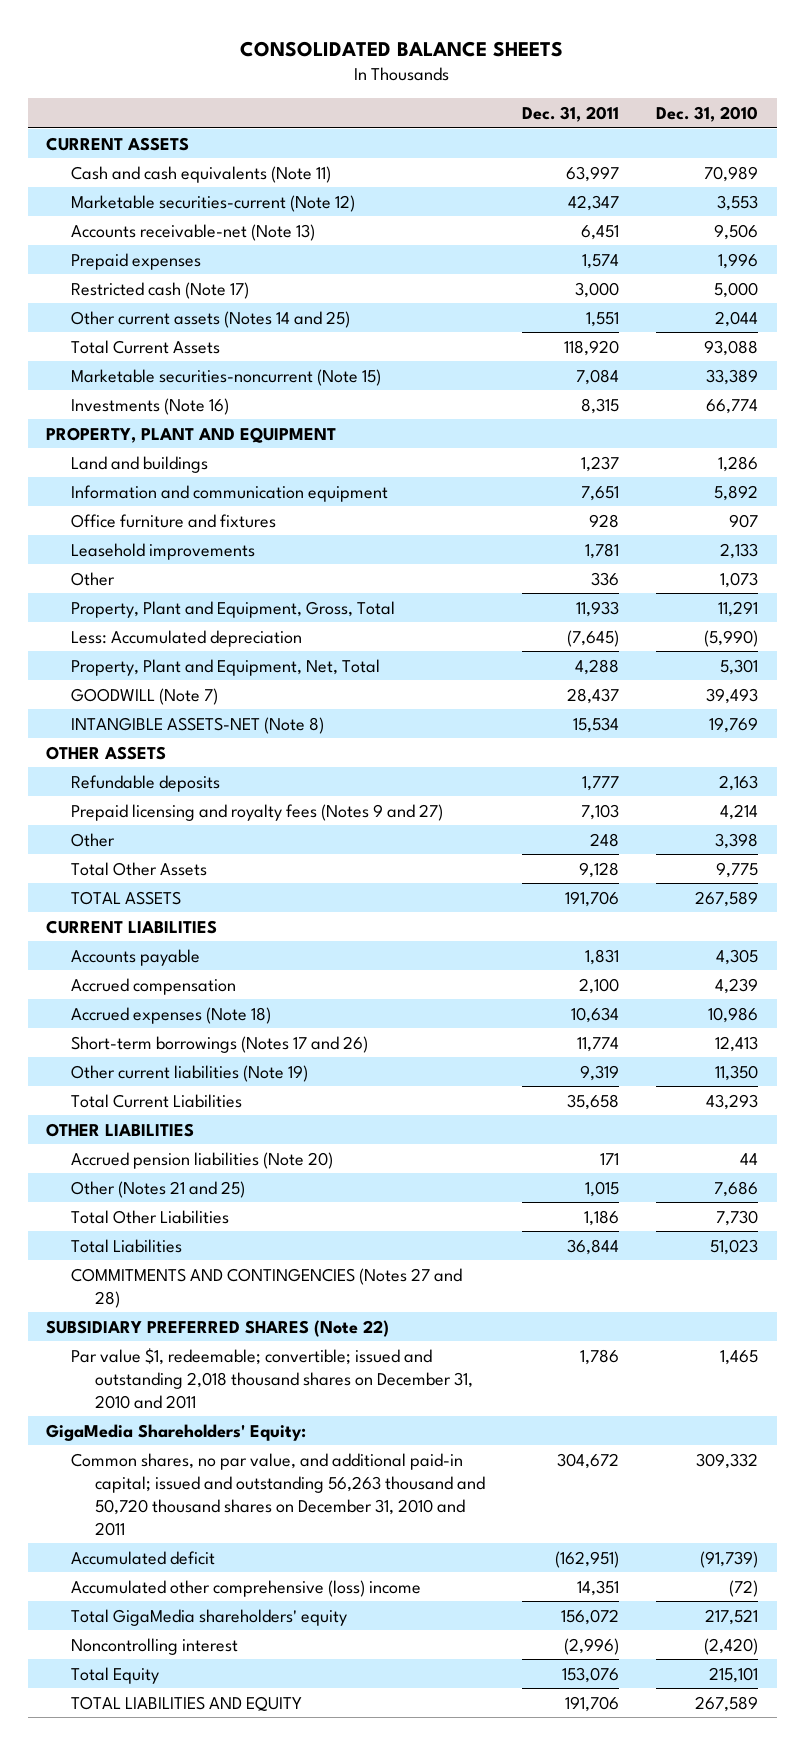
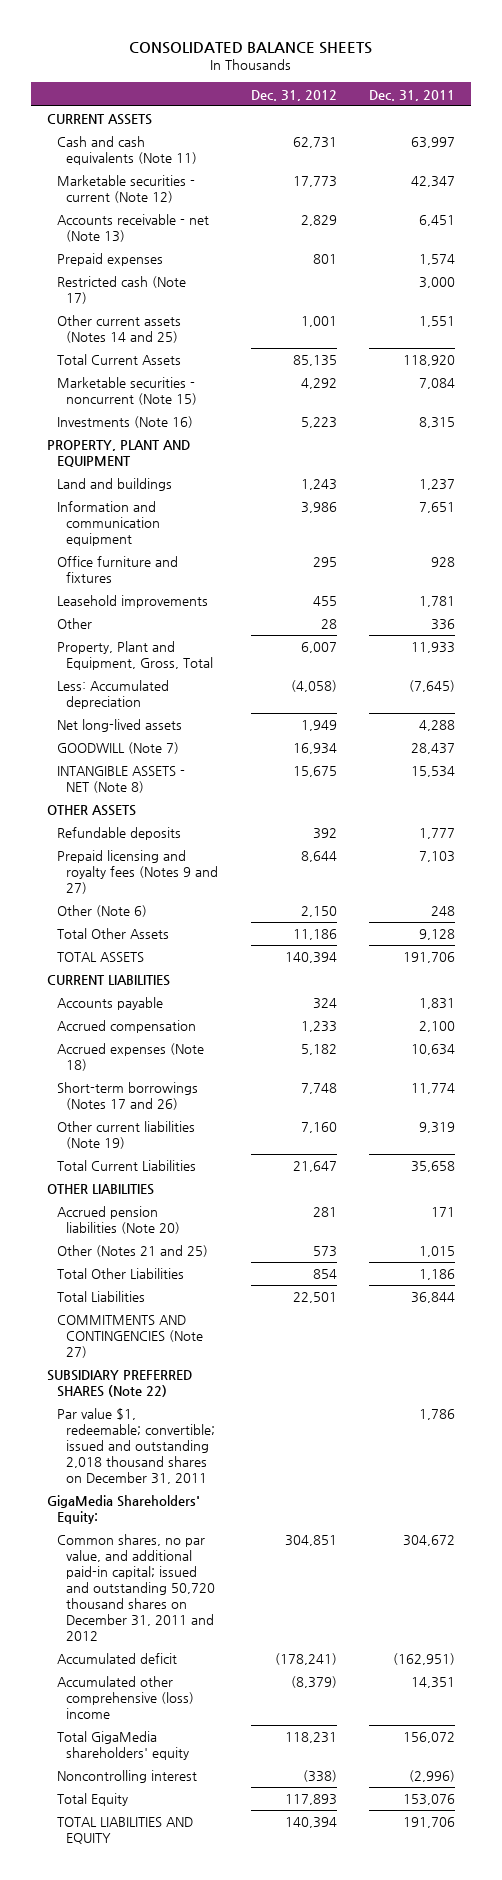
- | Dec. 31, 2011 | Dec. 31, 2010
+ | Dec. 31, 2012 | Dec. 31, 2011
- Marketable securities-current (Note 12) | 42,347 | 3,553
- Accounts receivable-net (Note 13) | 6,451 | 9,506
+ Marketable securities - current (Note 12) | 17,773 | 42,347
+ Accounts receivable - net (Note 13) | 2,829 | 6,451
- Marketable securities-noncurrent (Note 15) | 7,084 | 33,389
+ Marketable securities - noncurrent (Note 15) | 4,292 | 7,084
- Property, Plant and Equipment, Net, Total | 4,288 | 5,301
+ Net long-lived assets | 1,949 | 4,288
- INTANGIBLE ASSETS-NET (Note 8) | 15,534 | 19,769
+ INTANGIBLE ASSETS - NET (Note 8) | 15,675 | 15,534
- Other | 248 | 3,398
+ Other (Note 6) | 2,150 | 248
- COMMITMENTS AND CONTINGENCIES (Notes 27 and 28)
+ COMMITMENTS AND CONTINGENCIES (Note 27)
- Par value $1, redeemable; convertible; issued and outstanding 2,018 thousand shares on December 31, 2010 and 2011 | 1,786 | 1,465
+ Par value $1, redeemable; convertible; issued and outstanding 2,018 thousand shares on December 31, 2011 | | 1,786
- Common shares, no par value, and additional paid-in capital; issued and outstanding 56,263 thousand and 50,720 thousand shares on December 31, 2010 and 2011 | 304,672 | 309,332
+ Common shares, no par value, and additional paid-in capital; issued and outstanding 50,720 thousand shares on December 31, 2011 and 2012 | 304,851 | 304,672

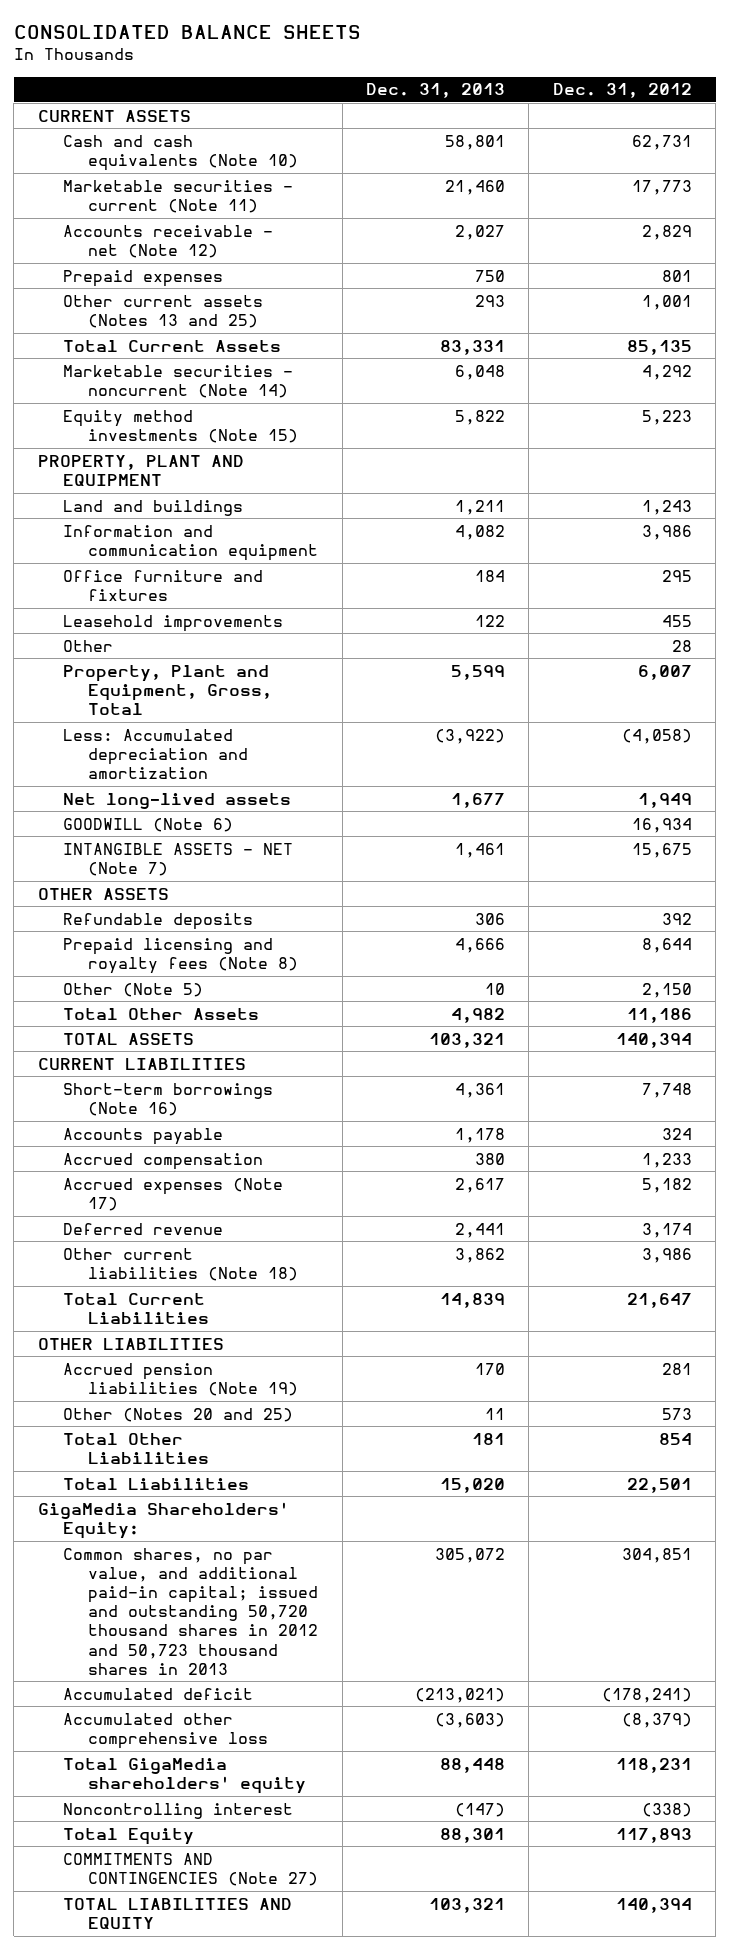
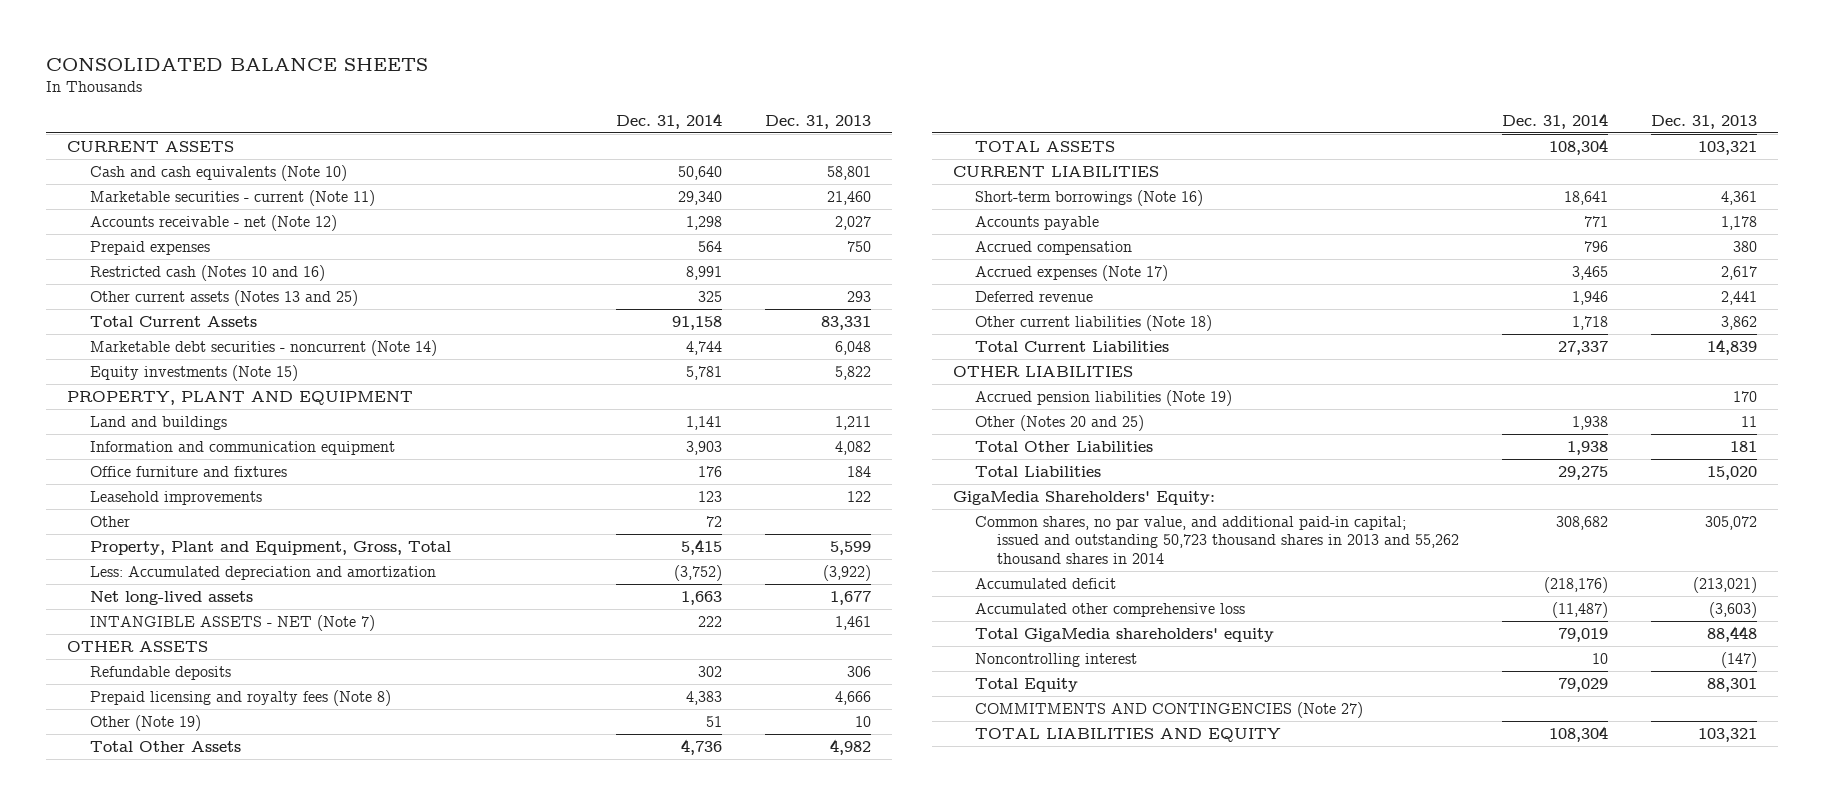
- | Dec. 31, 2013 | Dec. 31, 2012
+ | Dec. 31, 2014 | Dec. 31, 2013
+ Restricted cash (Notes 10 and 16) | 8,991 |
- Marketable securities - noncurrent (Note 14) | 6,048 | 4,292
- Equity method investments (Note 15) | 5,822 | 5,223
+ Marketable debt securities - noncurrent (Note 14) | 4,744 | 6,048
+ Equity investments (Note 15) | 5,781 | 5,822
- GOODWILL (Note 6) | | 16,934
- Other (Note 5) | 10 | 2,150
+ Other (Note 19) | 51 | 10
- Common shares, no par value, and additional paid-in capital; issued and outstanding 50,720 thousand shares in 2012 and 50,723 thousand shares in 2013 | 305,072 | 304,851
+ Common shares, no par value, and additional paid-in capital; issued and outstanding 50,723 thousand shares in 2013 and 55,262 thousand shares in 2014 | 308,682 | 305,072

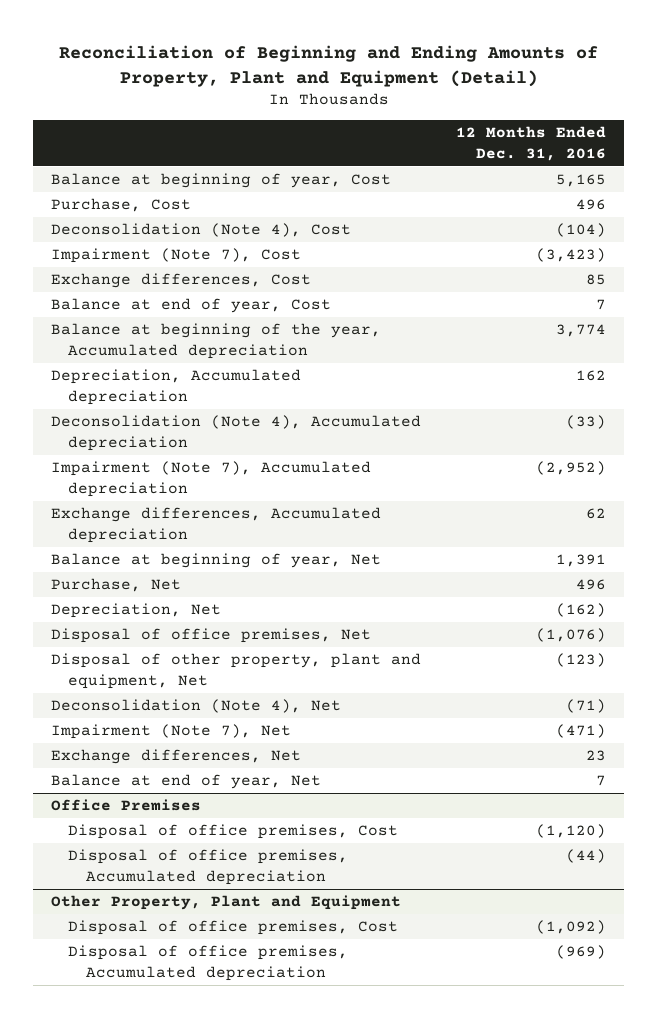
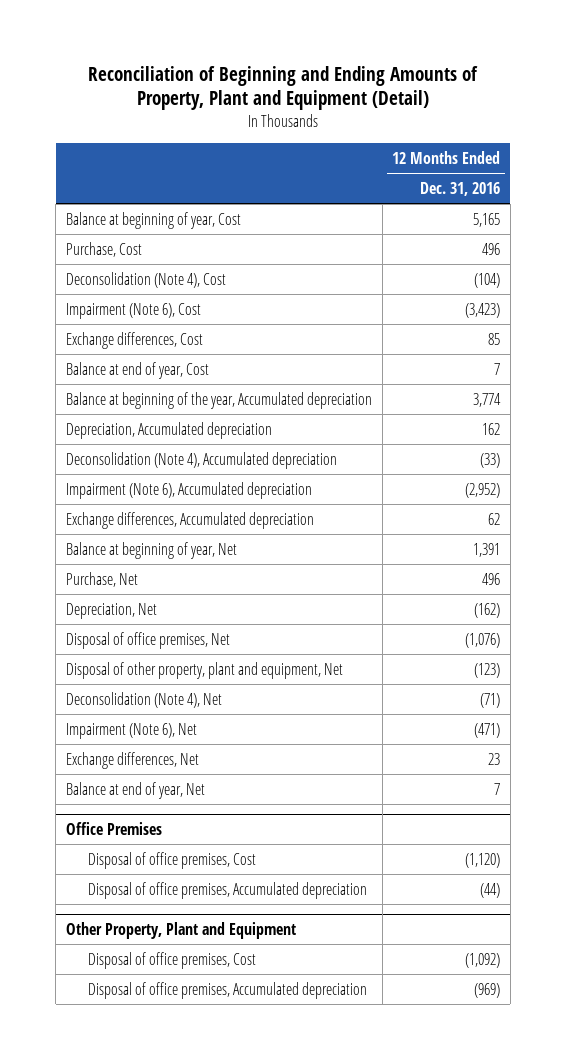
- Impairment (Note 7), Cost | (3,423)
+ Impairment (Note 6), Cost | (3,423)
- Impairment (Note 7), Accumulated depreciation | (2,952)
+ Impairment (Note 6), Accumulated depreciation | (2,952)
- Impairment (Note 7), Net | (471)
+ Impairment (Note 6), Net | (471)

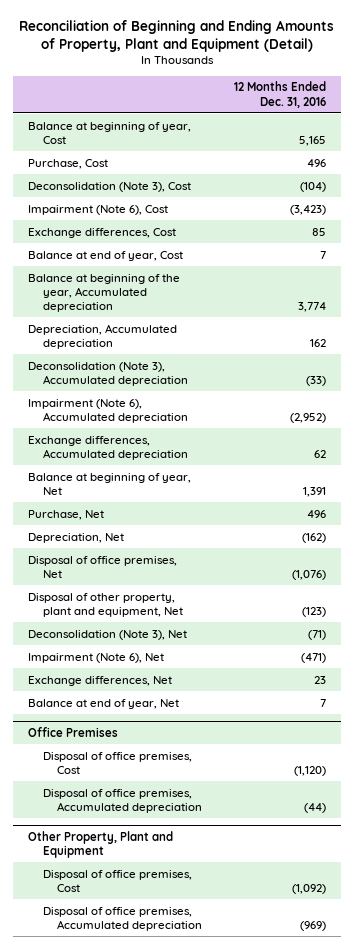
- Deconsolidation (Note 4), Cost | (104)
+ Deconsolidation (Note 3), Cost | (104)
- Deconsolidation (Note 4), Accumulated depreciation | (33)
+ Deconsolidation (Note 3), Accumulated depreciation | (33)
- Deconsolidation (Note 4), Net | (71)
+ Deconsolidation (Note 3), Net | (71)

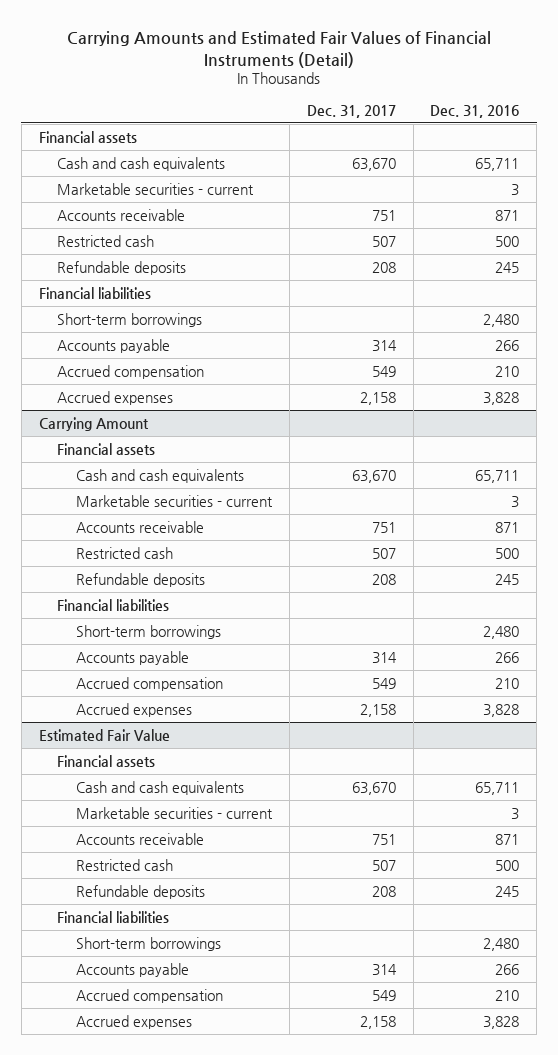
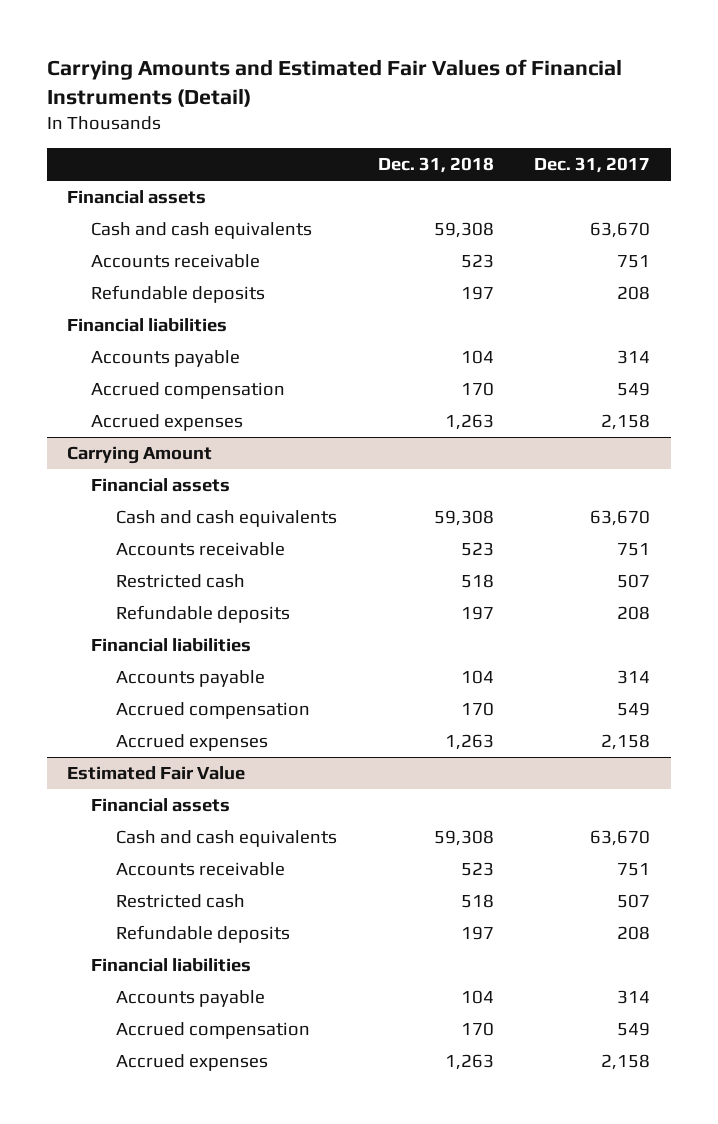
- | Dec. 31, 2017 | Dec. 31, 2016
+ | Dec. 31, 2018 | Dec. 31, 2017
- Marketable securities - current | | 3
- Restricted cash | 507 | 500
- Short-term borrowings | | 2,480
@ Carrying Amount
- Marketable securities - current | | 3
- Short-term borrowings | | 2,480
@ Estimated Fair Value
- Marketable securities - current | | 3
- Short-term borrowings | | 2,480

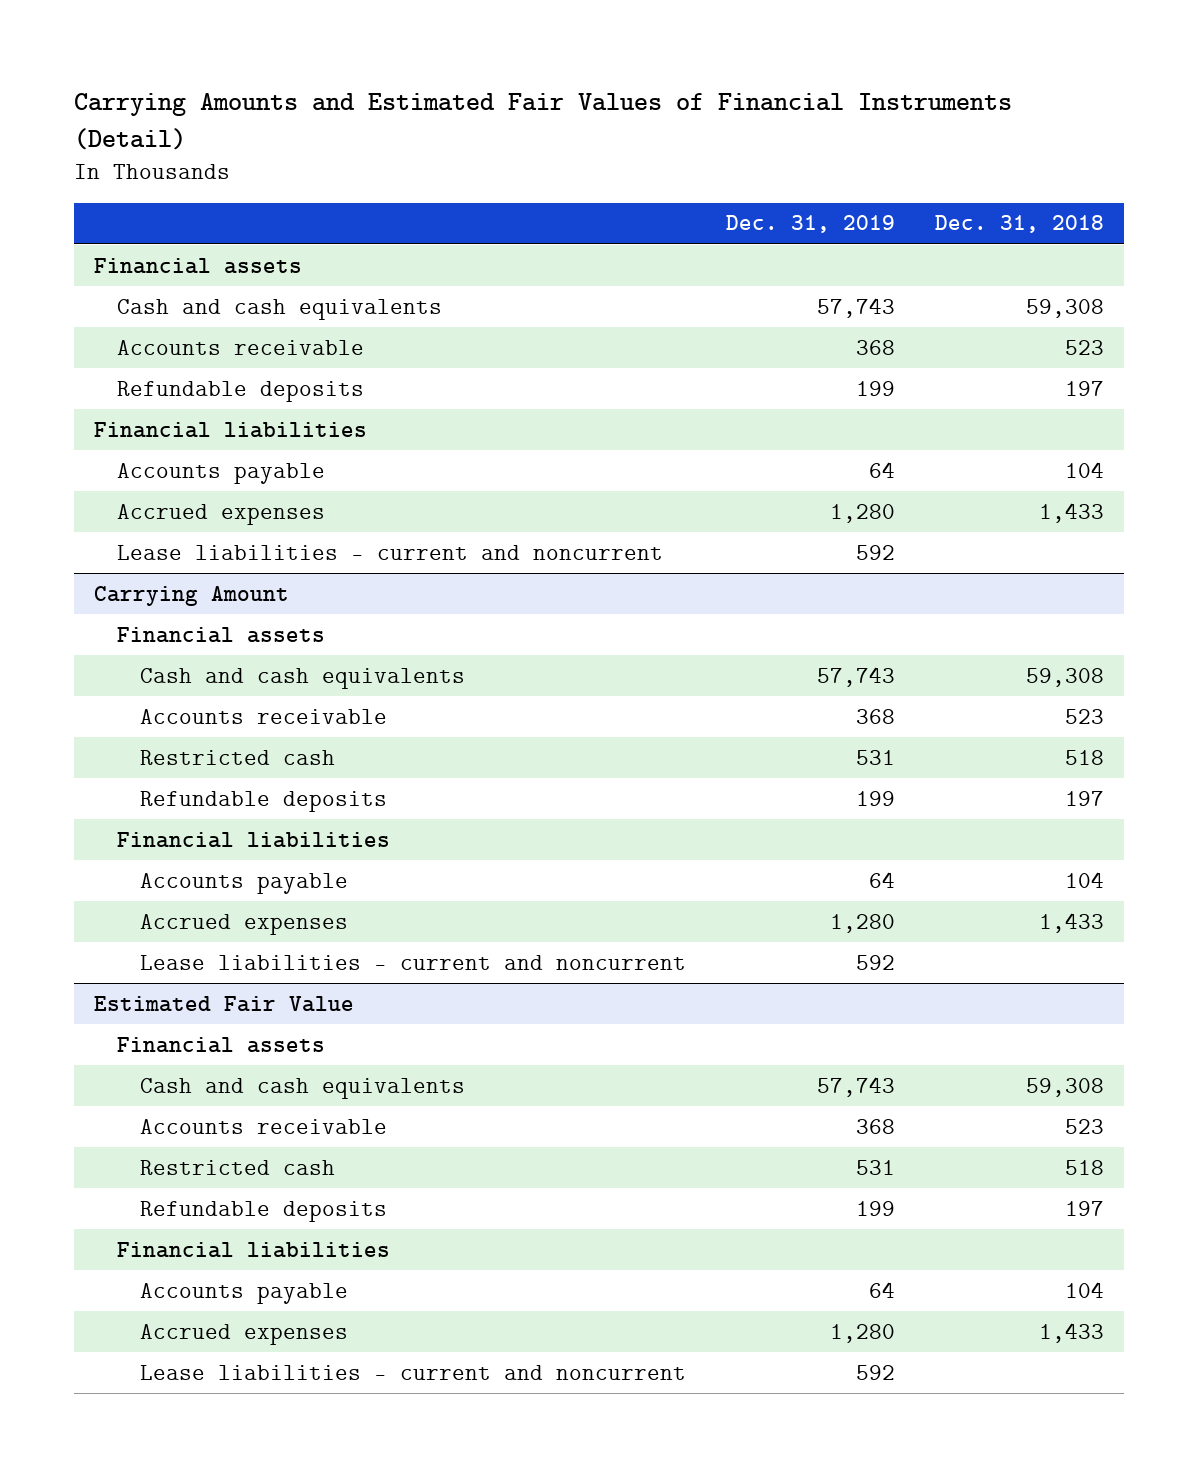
- | Dec. 31, 2018 | Dec. 31, 2017
+ | Dec. 31, 2019 | Dec. 31, 2018
- Accrued compensation | 170 | 549
- Accrued expenses | 1,263 | 2,158
+ Accrued expenses | 1,280 | 1,433
+ Lease liabilities - current and noncurrent | 592 |
@ Carrying Amount
- Accrued compensation | 170 | 549
- Accrued expenses | 1,263 | 2,158
+ Accrued expenses | 1,280 | 1,433
+ Lease liabilities - current and noncurrent | 592 |
@ Estimated Fair Value
- Accrued compensation | 170 | 549
- Accrued expenses | 1,263 | 2,158
+ Accrued expenses | 1,280 | 1,433
+ Lease liabilities - current and noncurrent | 592 |

